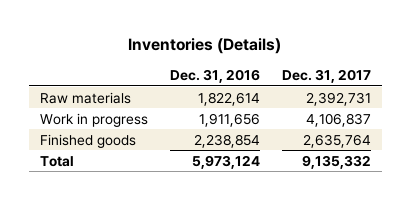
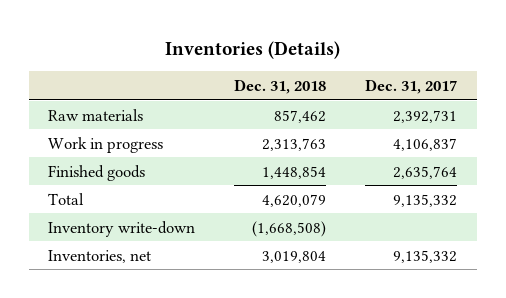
- | Dec. 31, 2016 | Dec. 31, 2017
+ | Dec. 31, 2018 | Dec. 31, 2017
+ Inventory write-down | (1,668,508) |
+ Inventories, net | 3,019,804 | 9,135,332

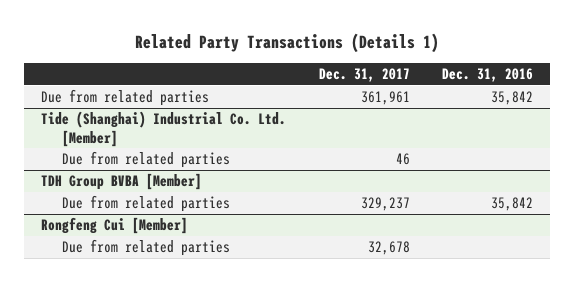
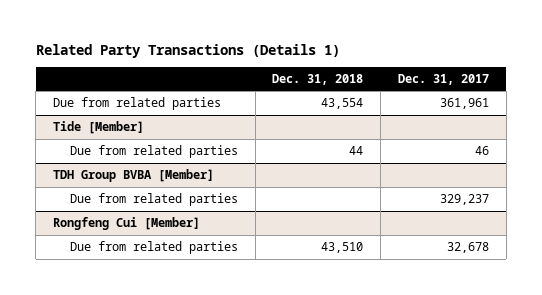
- | Dec. 31, 2017 | Dec. 31, 2016
+ | Dec. 31, 2018 | Dec. 31, 2017
- Tide (Shanghai) Industrial Co. Ltd. [Member]
+ Tide [Member]

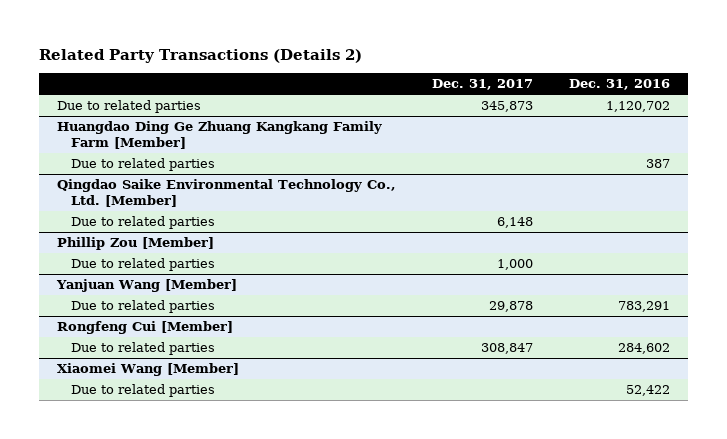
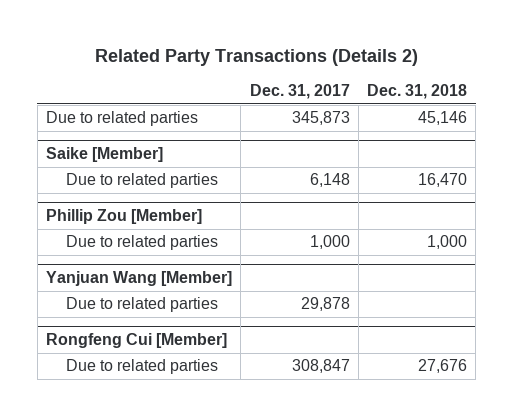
- | Dec. 31, 2017 | Dec. 31, 2016
+ | Dec. 31, 2017 | Dec. 31, 2018
- Huangdao Ding Ge Zhuang Kangkang Family Farm [Member]
- Due to related parties | | 387
- Qingdao Saike Environmental Technology Co., Ltd. [Member]
+ Saike [Member]
- Xiaomei Wang [Member]
- Due to related parties | | 52,422

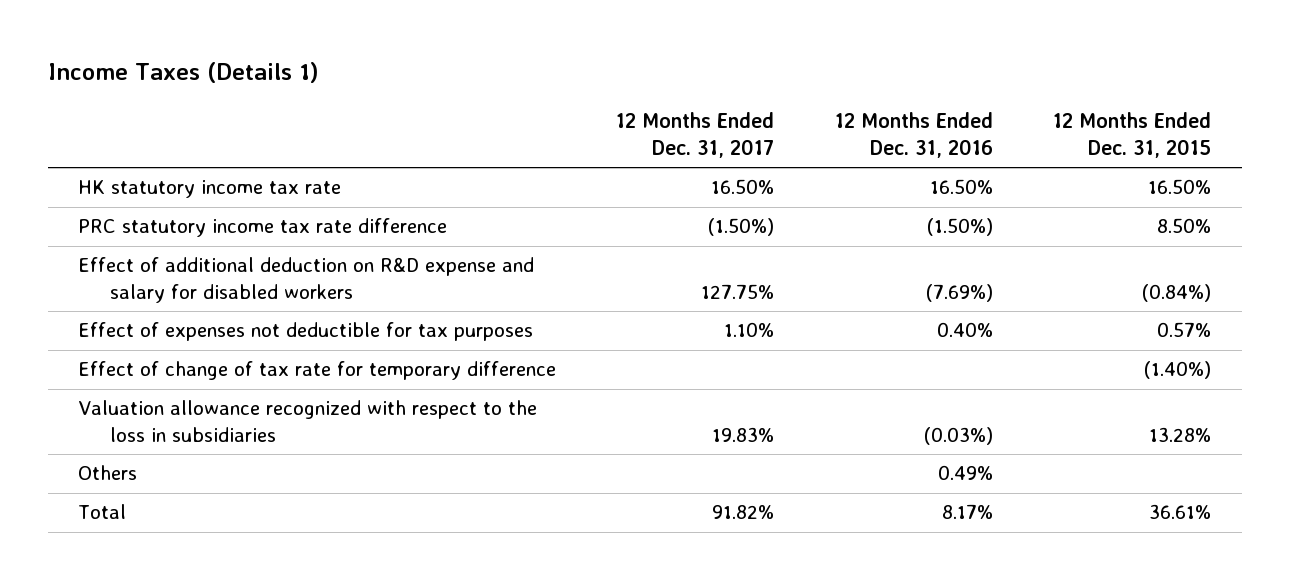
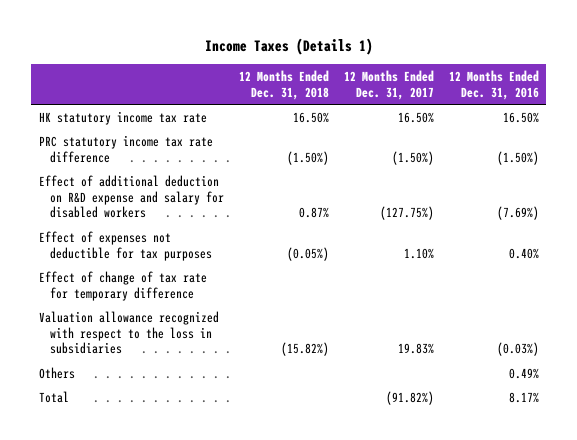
- | 12 Months Ended Dec. 31, 2017 | 12 Months Ended Dec. 31, 2016 | 12 Months Ended Dec. 31, 2015
+ | 12 Months Ended Dec. 31, 2018 | 12 Months Ended Dec. 31, 2017 | 12 Months Ended Dec. 31, 2016
- Effect of additional deduction on R&D expense and salary for disabled workers | 127.75% | (7.69%) | (0.84%)
+ Effect of additional deduction on R&D expense and salary for disabled workers | 0.87% | (127.75%) | (7.69%)
- Total | 91.82% | 8.17% | 36.61%
+ Total | | (91.82%) | 8.17%

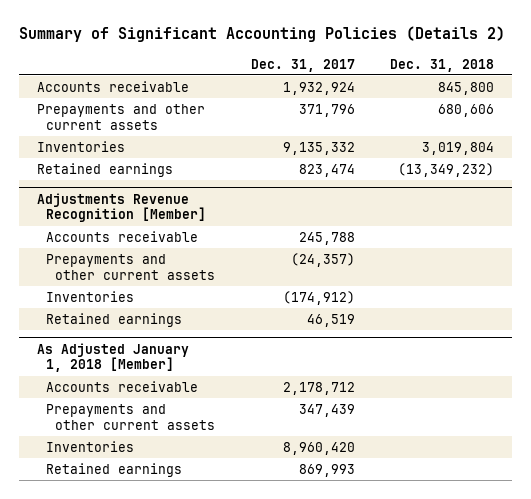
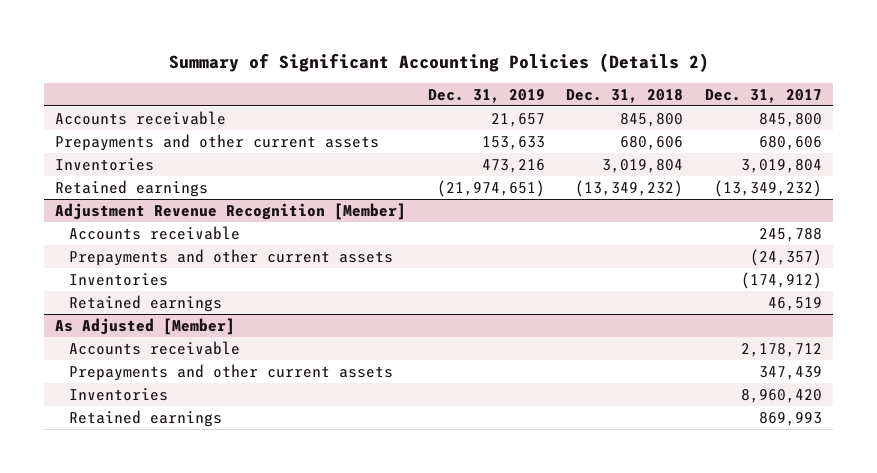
- | Dec. 31, 2017 | Dec. 31, 2018
+ | Dec. 31, 2019 | Dec. 31, 2018 | Dec. 31, 2017
- Accounts receivable | 1,932,924 | 845,800
- Prepayments and other current assets | 371,796 | 680,606
- Inventories | 9,135,332 | 3,019,804
- Retained earnings | 823,474 | (13,349,232)
- Adjustments Revenue Recognition [Member]
+ Accounts receivable | 21,657 | 845,800 | 845,800
+ Prepayments and other current assets | 153,633 | 680,606 | 680,606
+ Inventories | 473,216 | 3,019,804 | 3,019,804
+ Retained earnings | (21,974,651) | (13,349,232) | (13,349,232)
+ Adjustment Revenue Recognition [Member]
- As Adjusted January 1, 2018 [Member]
+ As Adjusted [Member]

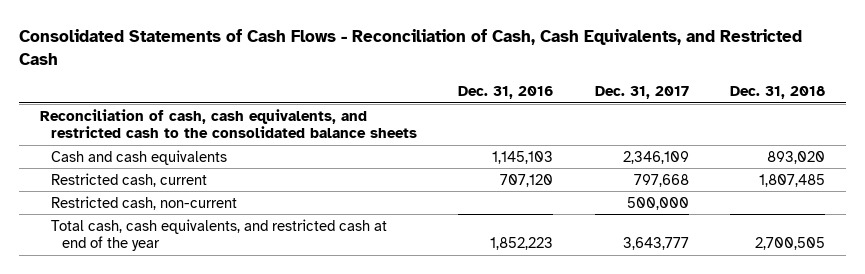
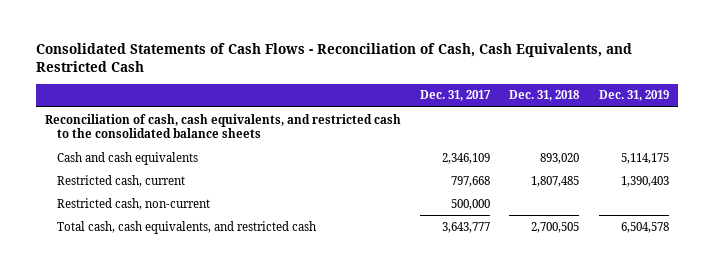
- | Dec. 31, 2016 | Dec. 31, 2017 | Dec. 31, 2018
+ | Dec. 31, 2017 | Dec. 31, 2018 | Dec. 31, 2019
- Total cash, cash equivalents, and restricted cash at end of the year | 1,852,223 | 3,643,777 | 2,700,505
+ Total cash, cash equivalents, and restricted cash | 3,643,777 | 2,700,505 | 6,504,578

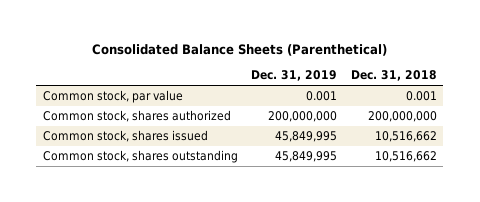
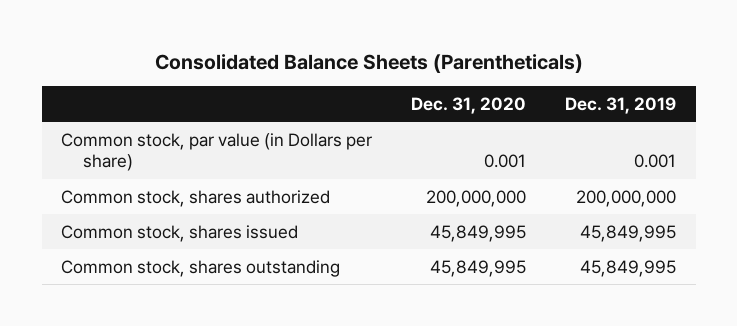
- Consolidated Balance Sheets (Parenthetical)
+ Consolidated Balance Sheets (Parentheticals)
- | Dec. 31, 2019 | Dec. 31, 2018
+ | Dec. 31, 2020 | Dec. 31, 2019
- Common stock, par value | 0.001 | 0.001
+ Common stock, par value (in Dollars per share) | 0.001 | 0.001

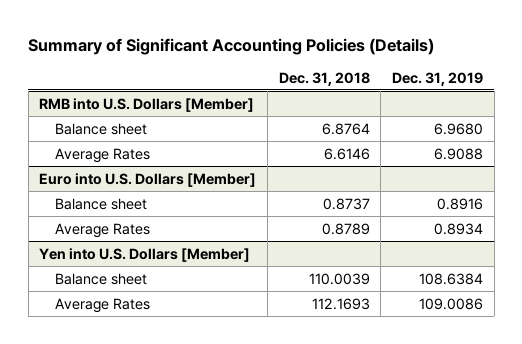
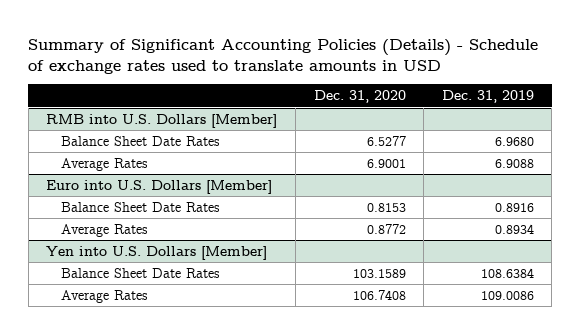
- Summary of Significant Accounting Policies (Details)
+ Summary of Significant Accounting Policies (Details) - Schedule of exchange rates used to translate amounts in USD
- | Dec. 31, 2018 | Dec. 31, 2019
+ | Dec. 31, 2020 | Dec. 31, 2019
@ RMB into U.S. Dollars [Member]
- Balance sheet | 6.8764 | 6.9680
+ Balance Sheet Date Rates | 6.5277 | 6.9680
@ Euro into U.S. Dollars [Member]
- Balance sheet | 0.8737 | 0.8916
+ Balance Sheet Date Rates | 0.8153 | 0.8916
@ Yen into U.S. Dollars [Member]
- Balance sheet | 110.0039 | 108.6384
+ Balance Sheet Date Rates | 103.1589 | 108.6384

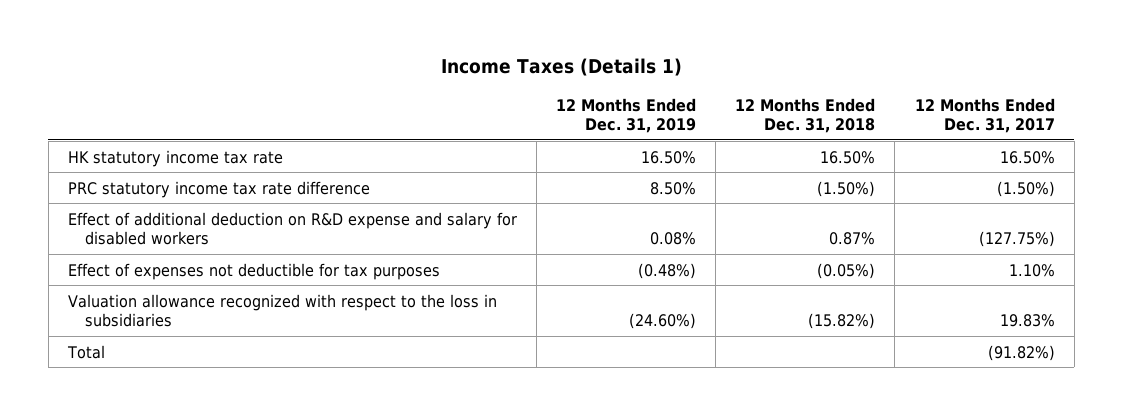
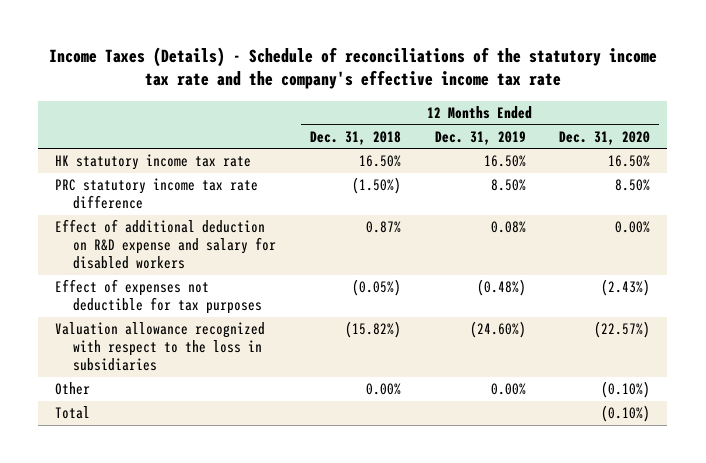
- Income Taxes (Details 1)
+ Income Taxes (Details) - Schedule of reconciliations of the statutory income tax rate and the company's effective income tax rate
- | 12 Months Ended Dec. 31, 2019 | 12 Months Ended Dec. 31, 2018 | 12 Months Ended Dec. 31, 2017
+ | 12 Months Ended Dec. 31, 2018 | 12 Months Ended Dec. 31, 2019 | 12 Months Ended Dec. 31, 2020
+ Other | 0.00% | 0.00% | (0.10%)

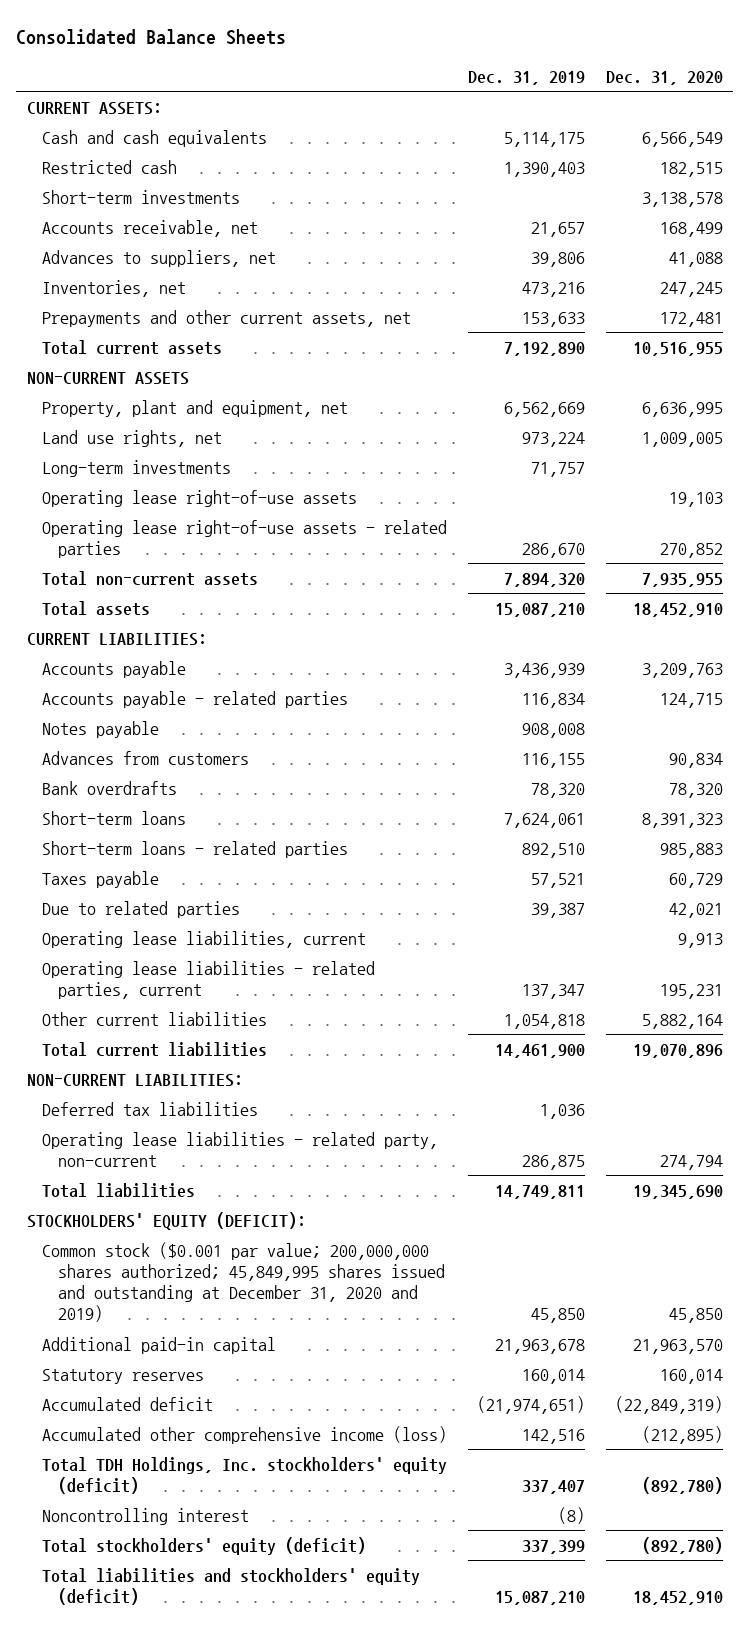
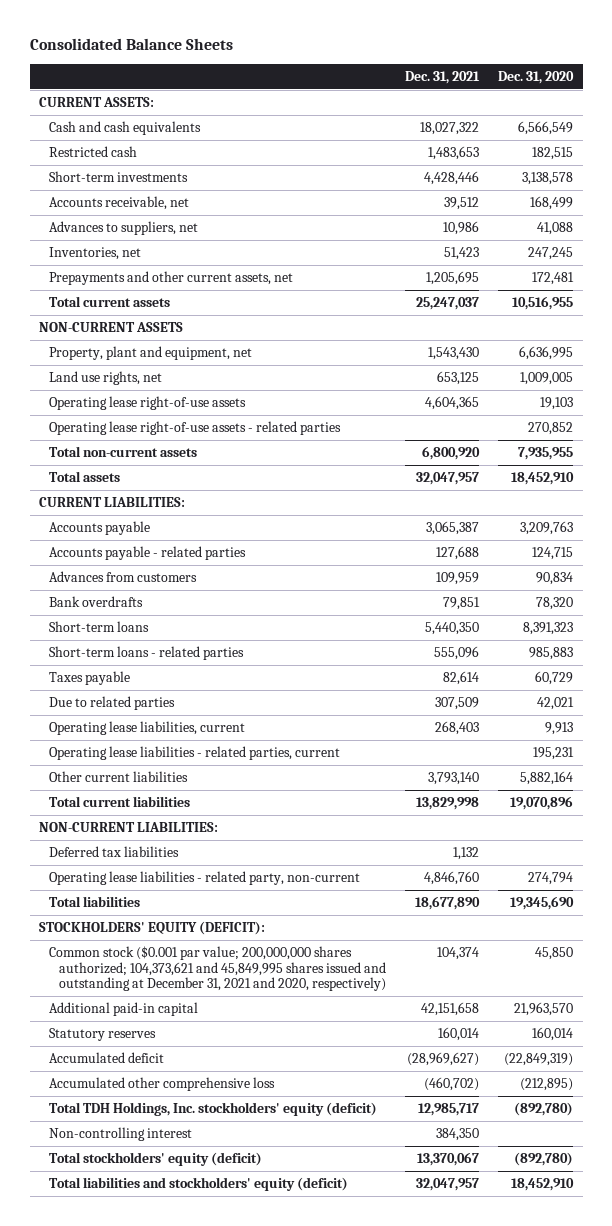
- | Dec. 31, 2019 | Dec. 31, 2020
+ | Dec. 31, 2021 | Dec. 31, 2020
- Long-term investments | 71,757 |
- Notes payable | 908,008 |
- Common stock ($0.001 par value; 200,000,000 shares authorized; 45,849,995 shares issued and outstanding at December 31, 2020 and 2019) | 45,850 | 45,850
+ Common stock ($0.001 par value; 200,000,000 shares authorized; 104,373,621 and 45,849,995 shares issued and outstanding at December 31, 2021 and 2020, respectively) | 104,374 | 45,850
- Accumulated other comprehensive income (loss) | 142,516 | (212,895)
+ Accumulated other comprehensive loss | (460,702) | (212,895)
- Noncontrolling interest | (8) |
+ Non-controlling interest | 384,350 |

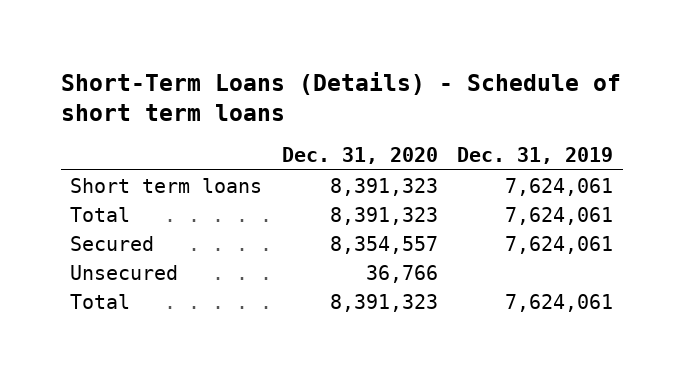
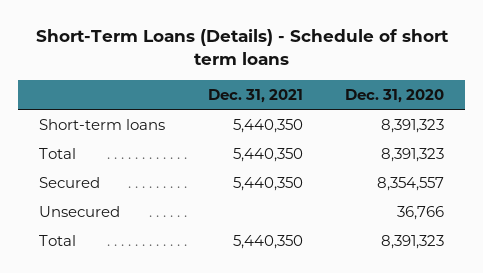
- | Dec. 31, 2020 | Dec. 31, 2019
+ | Dec. 31, 2021 | Dec. 31, 2020
- Short term loans | 8,391,323 | 7,624,061
+ Short-term loans | 5,440,350 | 8,391,323

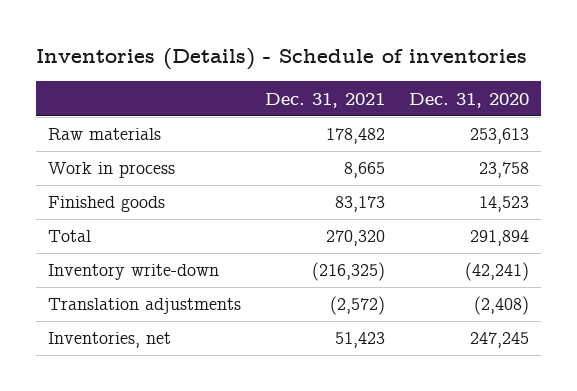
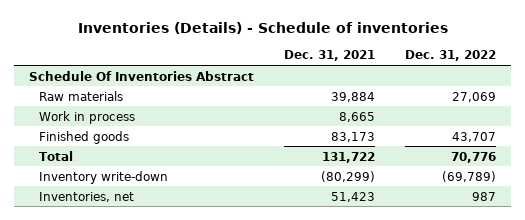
- | Dec. 31, 2021 | Dec. 31, 2020
+ | Dec. 31, 2021 | Dec. 31, 2022
- Raw materials | 178,482 | 253,613
+ Schedule Of Inventories Abstract
+ Raw materials | 39,884 | 27,069
- Total | 270,320 | 291,894
- Inventory write-down | (216,325) | (42,241)
- Translation adjustments | (2,572) | (2,408)
+ Total | 131,722 | 70,776
+ Inventory write-down | (80,299) | (69,789)

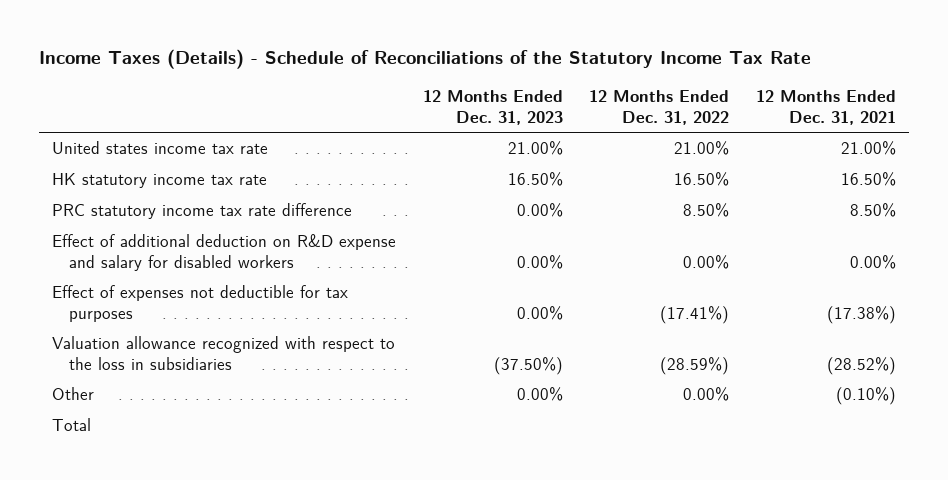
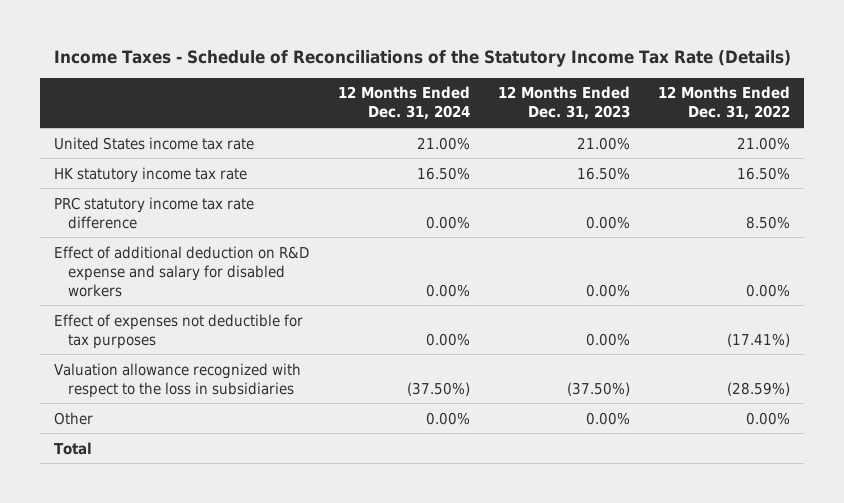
- Income Taxes (Details) - Schedule of Reconciliations of the Statutory Income Tax Rate
+ Income Taxes - Schedule of Reconciliations of the Statutory Income Tax Rate (Details)
- | 12 Months Ended Dec. 31, 2023 | 12 Months Ended Dec. 31, 2022 | 12 Months Ended Dec. 31, 2021
+ | 12 Months Ended Dec. 31, 2024 | 12 Months Ended Dec. 31, 2023 | 12 Months Ended Dec. 31, 2022
- United states income tax rate | 21.00% | 21.00% | 21.00%
+ United States income tax rate | 21.00% | 21.00% | 21.00%

